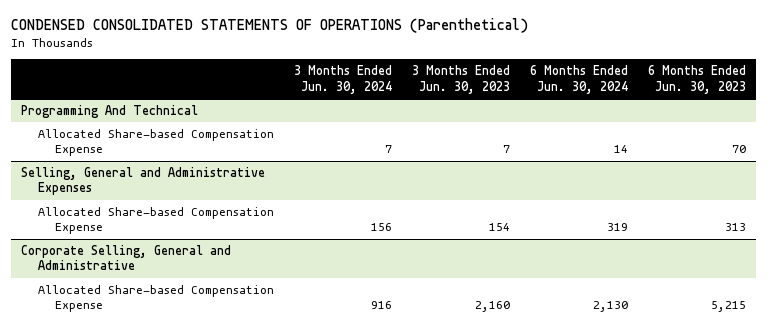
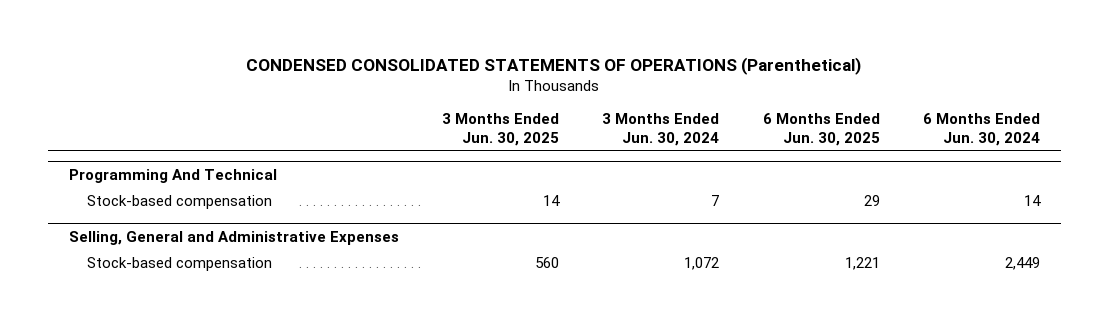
- | 3 Months Ended Jun. 30, 2024 | 3 Months Ended Jun. 30, 2023 | 6 Months Ended Jun. 30, 2024 | 6 Months Ended Jun. 30, 2023
+ | 3 Months Ended Jun. 30, 2025 | 3 Months Ended Jun. 30, 2024 | 6 Months Ended Jun. 30, 2025 | 6 Months Ended Jun. 30, 2024
@ Programming And Technical
- Allocated Share-based Compensation Expense | 7 | 7 | 14 | 70
+ Stock-based compensation | 14 | 7 | 29 | 14
@ Selling, General and Administrative Expenses
- Allocated Share-based Compensation Expense | 156 | 154 | 319 | 313
- Corporate Selling, General and Administrative
- Allocated Share-based Compensation Expense | 916 | 2,160 | 2,130 | 5,215
@ Selling, General and Administrative Expenses
+ Stock-based compensation | 560 | 1,072 | 1,221 | 2,449

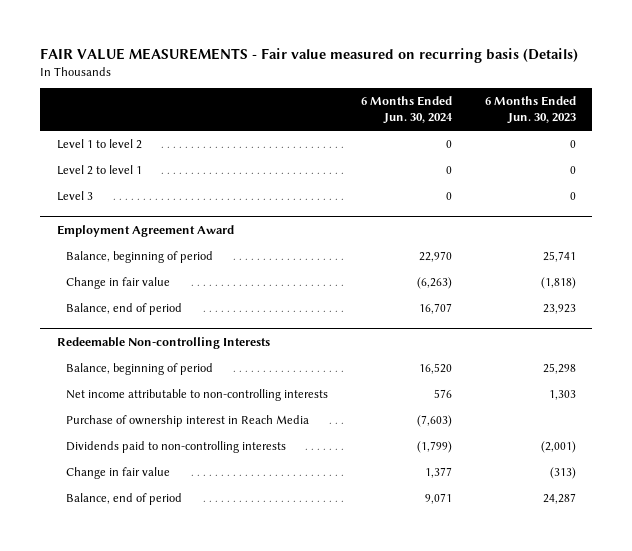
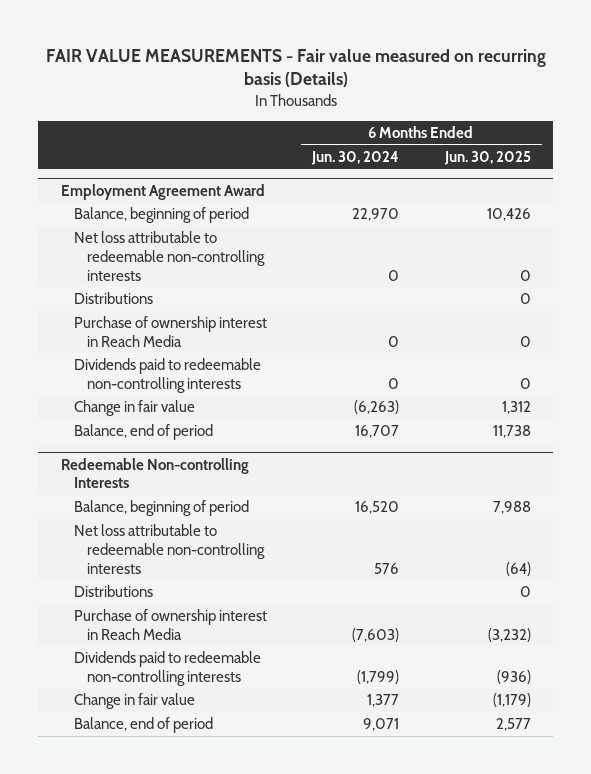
- | 6 Months Ended Jun. 30, 2024 | 6 Months Ended Jun. 30, 2023
+ | 6 Months Ended Jun. 30, 2024 | 6 Months Ended Jun. 30, 2025
- Level 1 to level 2 | 0 | 0
- Level 2 to level 1 | 0 | 0
- Level 3 | 0 | 0
@ Employment Agreement Award
+ Net loss attributable to redeemable non-controlling interests | 0 | 0
+ Distributions | | 0
+ Purchase of ownership interest in Reach Media | 0 | 0
+ Dividends paid to redeemable non-controlling interests | 0 | 0
@ Redeemable Non-controlling Interests
- Net income attributable to non-controlling interests | 576 | 1,303
+ Net loss attributable to redeemable non-controlling interests | 576 | (64)
+ Distributions | | 0
- Dividends paid to non-controlling interests | (1,799) | (2,001)
+ Dividends paid to redeemable non-controlling interests | (1,799) | (936)

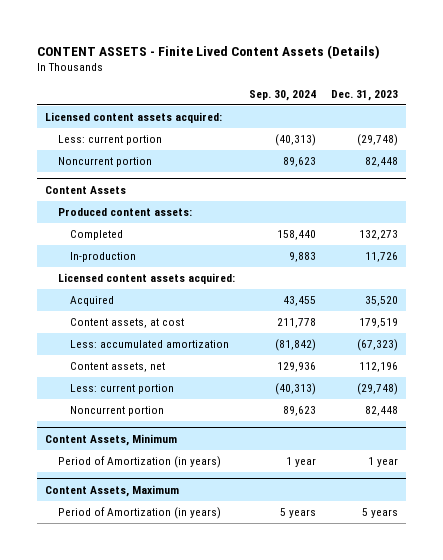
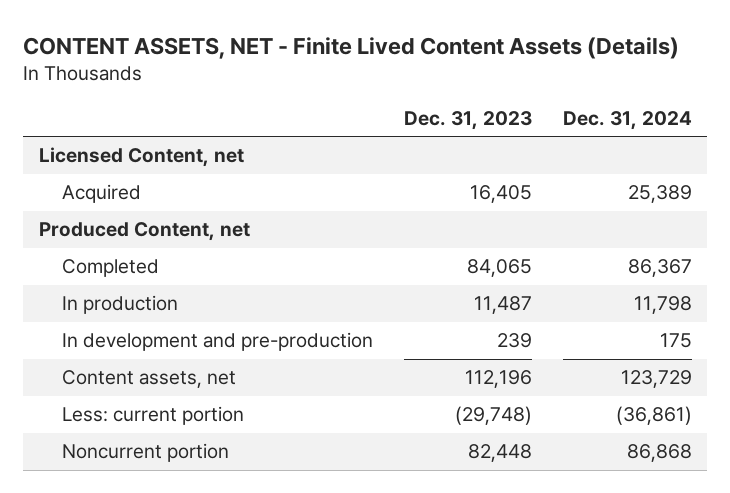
- CONTENT ASSETS - Finite Lived Content Assets (Details)
+ CONTENT ASSETS, NET - Finite Lived Content Assets (Details)
- | Sep. 30, 2024 | Dec. 31, 2023
+ | Dec. 31, 2023 | Dec. 31, 2024
- Licensed content assets acquired:
- Less: current portion | (40,313) | (29,748)
- Noncurrent portion | 89,623 | 82,448
- Content Assets
- Produced content assets:
- Completed | 158,440 | 132,273
- In-production | 9,883 | 11,726
- Licensed content assets acquired:
- Acquired | 43,455 | 35,520
- Content assets, at cost | 211,778 | 179,519
- Less: accumulated amortization | (81,842) | (67,323)
+ Licensed Content, net
+ Acquired | 16,405 | 25,389
+ Produced Content, net
+ Completed | 84,065 | 86,367
+ In production | 11,487 | 11,798
+ In development and pre-production | 239 | 175
- Content Assets, Minimum
- Period of Amortization (in years) | 1 year | 1 year
- Content Assets, Maximum
- Period of Amortization (in years) | 5 years | 5 years

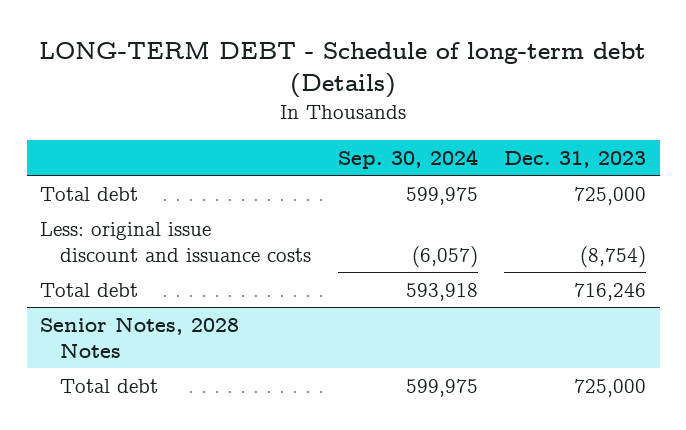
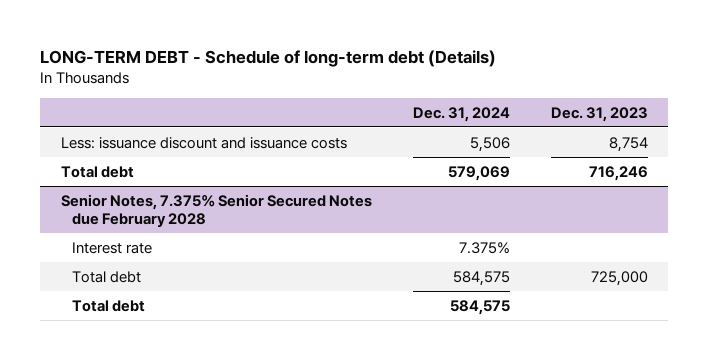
- | Sep. 30, 2024 | Dec. 31, 2023
+ | Dec. 31, 2024 | Dec. 31, 2023
- Total debt | 599,975 | 725,000
- Less: original issue discount and issuance costs | (6,057) | (8,754)
+ Less: issuance discount and issuance costs | 5,506 | 8,754
- Senior Notes, 2028 Notes
+ Senior Notes, 7.375% Senior Secured Notes due February 2028
+ Interest rate | 7.375% |
+ Total debt | 584,575 |

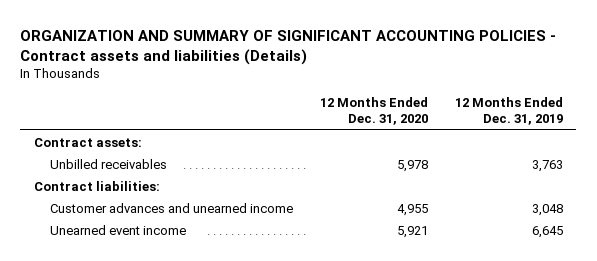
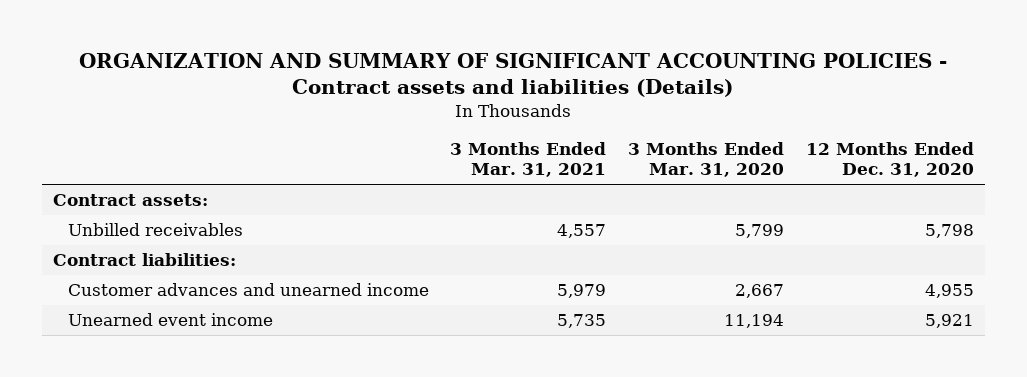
- | 12 Months Ended Dec. 31, 2020 | 12 Months Ended Dec. 31, 2019
+ | 3 Months Ended Mar. 31, 2021 | 3 Months Ended Mar. 31, 2020 | 12 Months Ended Dec. 31, 2020
- Unbilled receivables | 5,978 | 3,763
+ Unbilled receivables | 4,557 | 5,799 | 5,798

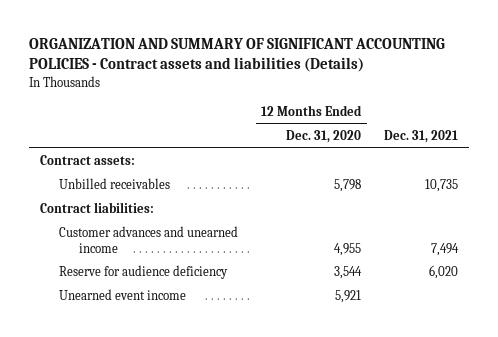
- | 3 Months Ended Mar. 31, 2021 | 3 Months Ended Mar. 31, 2020 | 12 Months Ended Dec. 31, 2020
+ | 12 Months Ended Dec. 31, 2020 | Dec. 31, 2021
+ Reserve for audience deficiency | 3,544 | 6,020

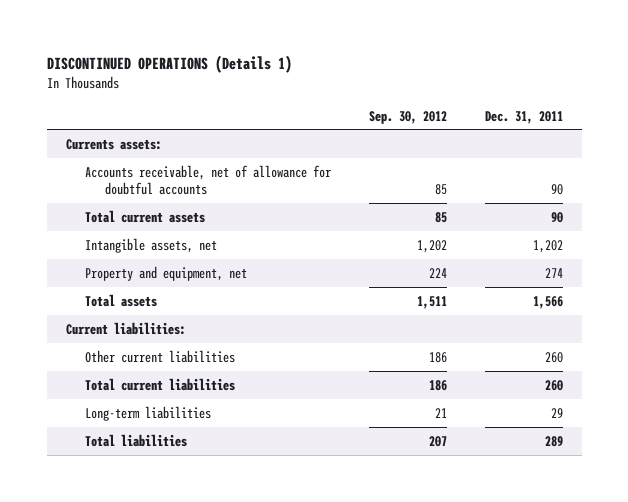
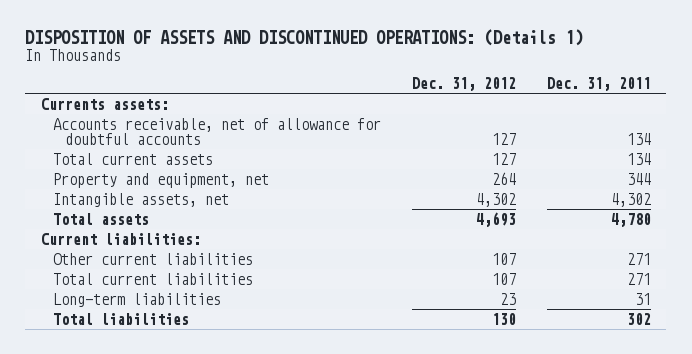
- DISCONTINUED OPERATIONS (Details 1)
+ DISPOSITION OF ASSETS AND DISCONTINUED OPERATIONS: (Details 1)
- | Sep. 30, 2012 | Dec. 31, 2011
+ | Dec. 31, 2012 | Dec. 31, 2011
- Accounts receivable, net of allowance for doubtful accounts | 85 | 90
- Total current assets | 85 | 90
- Intangible assets, net | 1,202 | 1,202
- Property and equipment, net | 224 | 274
- Total assets | 1,511 | 1,566
+ Accounts receivable, net of allowance for doubtful accounts | 127 | 134
+ Total current assets | 127 | 134
+ Property and equipment, net | 264 | 344
+ Intangible assets, net | 4,302 | 4,302
+ Total assets | 4,693 | 4,780
- Other current liabilities | 186 | 260
- Total current liabilities | 186 | 260
- Long-term liabilities | 21 | 29
- Total liabilities | 207 | 289
+ Other current liabilities | 107 | 271
+ Total current liabilities | 107 | 271
+ Long-term liabilities | 23 | 31
+ Total liabilities | 130 | 302

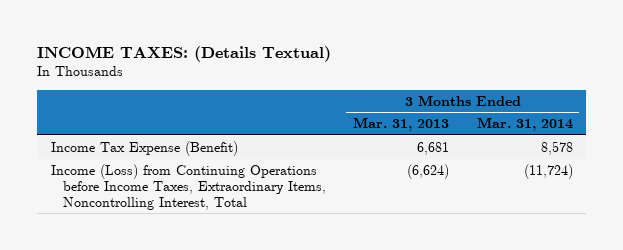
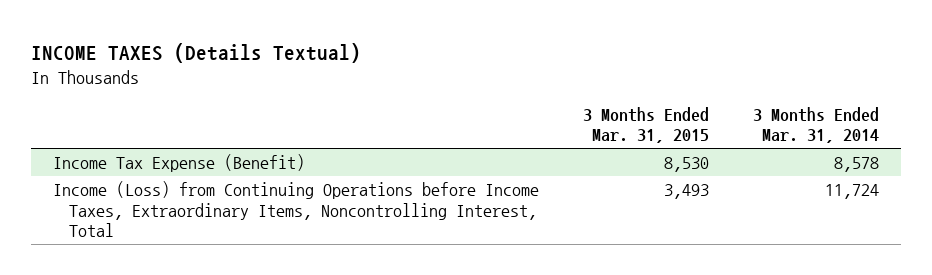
- INCOME TAXES: (Details Textual)
+ INCOME TAXES (Details Textual)
- | 3 Months Ended Mar. 31, 2013 | 3 Months Ended Mar. 31, 2014
+ | 3 Months Ended Mar. 31, 2015 | 3 Months Ended Mar. 31, 2014
- Income (Loss) from Continuing Operations before Income Taxes, Extraordinary Items, Noncontrolling Interest, Total | (6,624) | (11,724)
+ Income (Loss) from Continuing Operations before Income Taxes, Extraordinary Items, Noncontrolling Interest, Total | 3,493 | 11,724

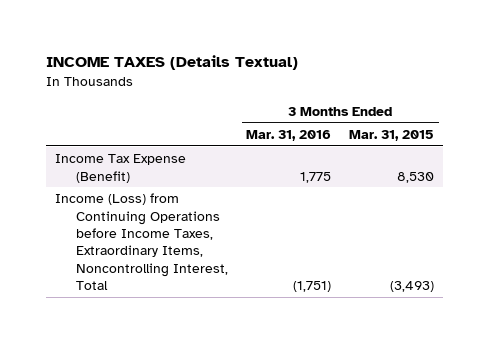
- | 3 Months Ended Mar. 31, 2015 | 3 Months Ended Mar. 31, 2014
+ | 3 Months Ended Mar. 31, 2016 | 3 Months Ended Mar. 31, 2015
- Income (Loss) from Continuing Operations before Income Taxes, Extraordinary Items, Noncontrolling Interest, Total | 3,493 | 11,724
+ Income (Loss) from Continuing Operations before Income Taxes, Extraordinary Items, Noncontrolling Interest, Total | (1,751) | (3,493)

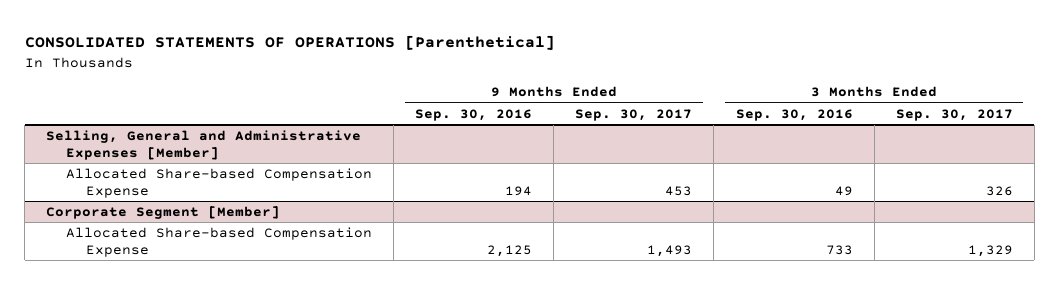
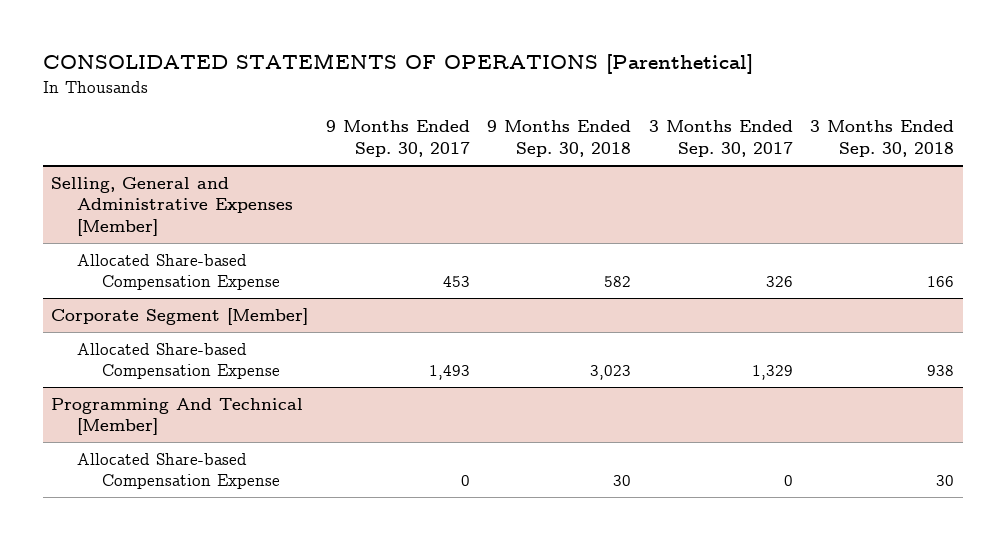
- | 9 Months Ended Sep. 30, 2016 | 9 Months Ended Sep. 30, 2017 | 3 Months Ended Sep. 30, 2016 | 3 Months Ended Sep. 30, 2017
+ | 9 Months Ended Sep. 30, 2017 | 9 Months Ended Sep. 30, 2018 | 3 Months Ended Sep. 30, 2017 | 3 Months Ended Sep. 30, 2018
+ Programming And Technical [Member]
+ Allocated Share-based Compensation Expense | 0 | 30 | 0 | 30

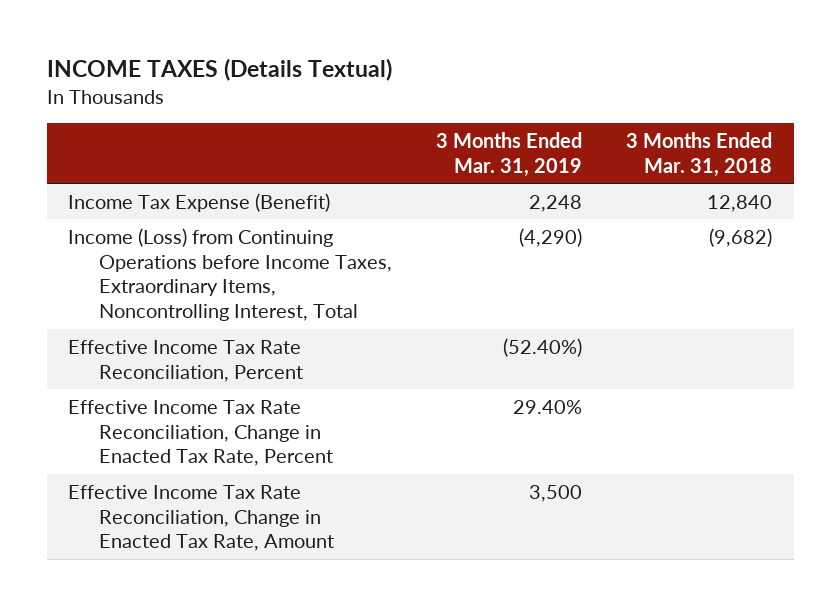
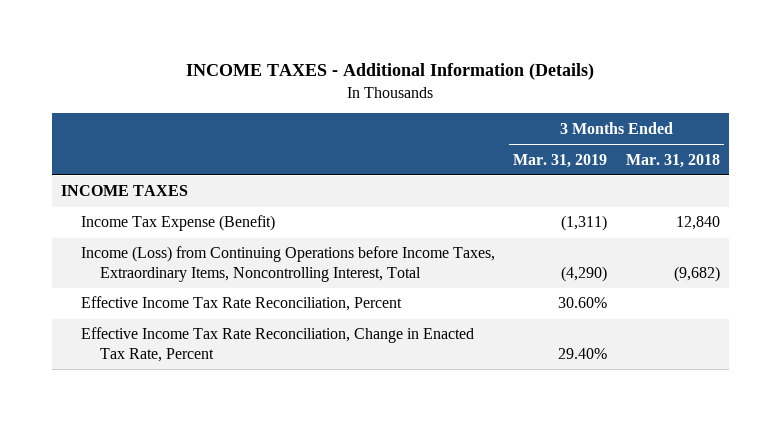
- INCOME TAXES (Details Textual)
+ INCOME TAXES - Additional Information (Details)
- Income Tax Expense (Benefit) | 2,248 | 12,840
+ INCOME TAXES
+ Income Tax Expense (Benefit) | (1,311) | 12,840
- Effective Income Tax Rate Reconciliation, Percent | (52.40%) |
+ Effective Income Tax Rate Reconciliation, Percent | 30.60% |
- Effective Income Tax Rate Reconciliation, Change in Enacted Tax Rate, Amount | 3,500 |

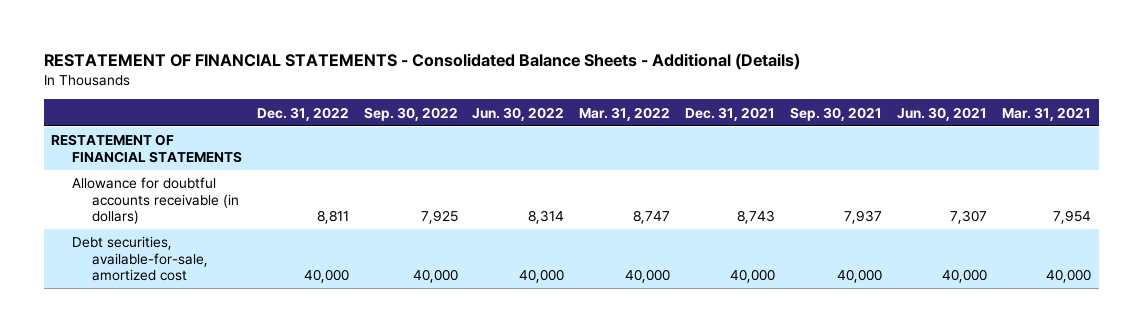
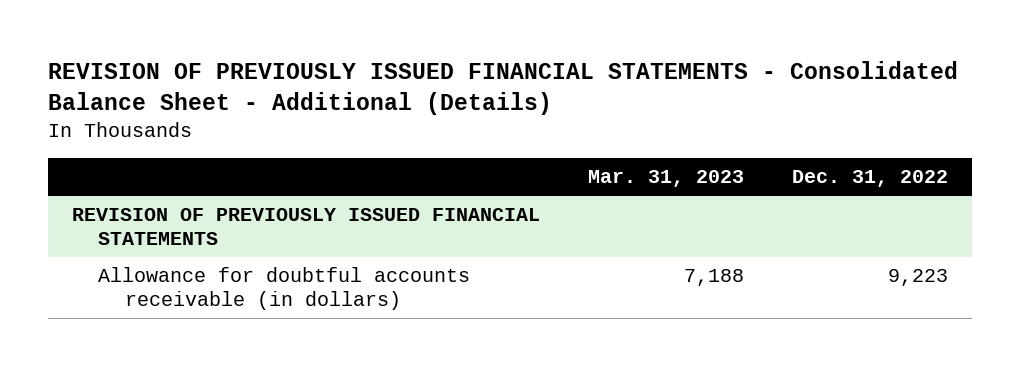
- RESTATEMENT OF FINANCIAL STATEMENTS - Consolidated Balance Sheets - Additional (Details)
+ REVISION OF PREVIOUSLY ISSUED FINANCIAL STATEMENTS - Consolidated Balance Sheet - Additional (Details)
- | Dec. 31, 2022 | Sep. 30, 2022 | Jun. 30, 2022 | Mar. 31, 2022 | Dec. 31, 2021 | Sep. 30, 2021 | Jun. 30, 2021 | Mar. 31, 2021
+ | Mar. 31, 2023 | Dec. 31, 2022
- RESTATEMENT OF FINANCIAL STATEMENTS
- Allowance for doubtful accounts receivable (in dollars) | 8,811 | 7,925 | 8,314 | 8,747 | 8,743 | 7,937 | 7,307 | 7,954
- Debt securities, available-for-sale, amortized cost | 40,000 | 40,000 | 40,000 | 40,000 | 40,000 | 40,000 | 40,000 | 40,000
+ REVISION OF PREVIOUSLY ISSUED FINANCIAL STATEMENTS
+ Allowance for doubtful accounts receivable (in dollars) | 7,188 | 9,223

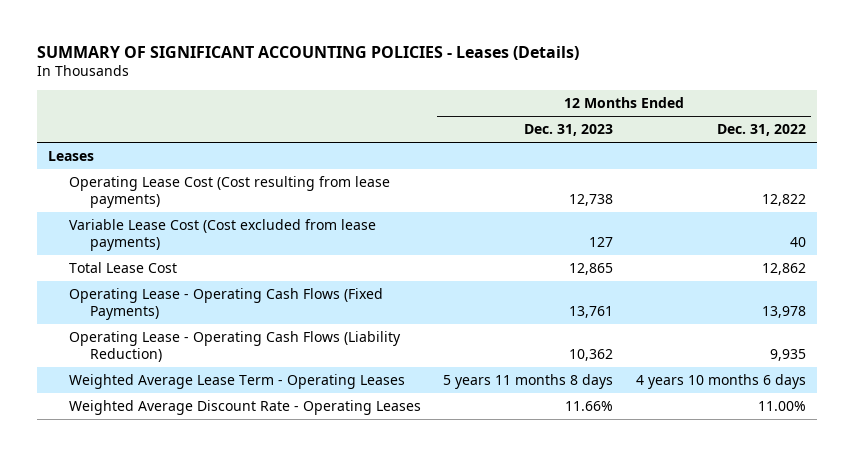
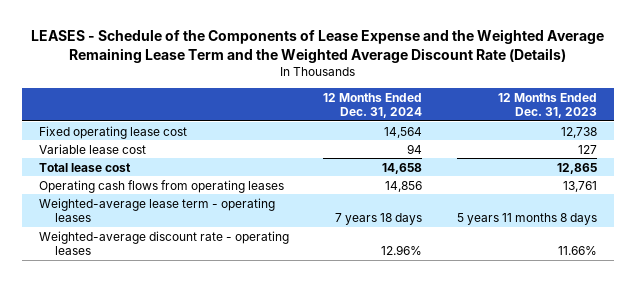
- SUMMARY OF SIGNIFICANT ACCOUNTING POLICIES - Leases (Details)
+ LEASES - Schedule of the Components of Lease Expense and the Weighted Average Remaining Lease Term and the Weighted Average Discount Rate (Details)
- | 12 Months Ended Dec. 31, 2023 | 12 Months Ended Dec. 31, 2022
+ | 12 Months Ended Dec. 31, 2024 | 12 Months Ended Dec. 31, 2023
- Leases
- Operating Lease Cost (Cost resulting from lease payments) | 12,738 | 12,822
- Variable Lease Cost (Cost excluded from lease payments) | 127 | 40
- Total Lease Cost | 12,865 | 12,862
- Operating Lease - Operating Cash Flows (Fixed Payments) | 13,761 | 13,978
- Operating Lease - Operating Cash Flows (Liability Reduction) | 10,362 | 9,935
- Weighted Average Lease Term - Operating Leases | 5 years 11 months 8 days | 4 years 10 months 6 days
- Weighted Average Discount Rate - Operating Leases | 11.66% | 11.00%
+ Fixed operating lease cost | 14,564 | 12,738
+ Variable lease cost | 94 | 127
+ Total lease cost | 14,658 | 12,865
+ Operating cash flows from operating leases | 14,856 | 13,761
+ Weighted-average lease term - operating leases | 7 years 18 days | 5 years 11 months 8 days
+ Weighted-average discount rate - operating leases | 12.96% | 11.66%

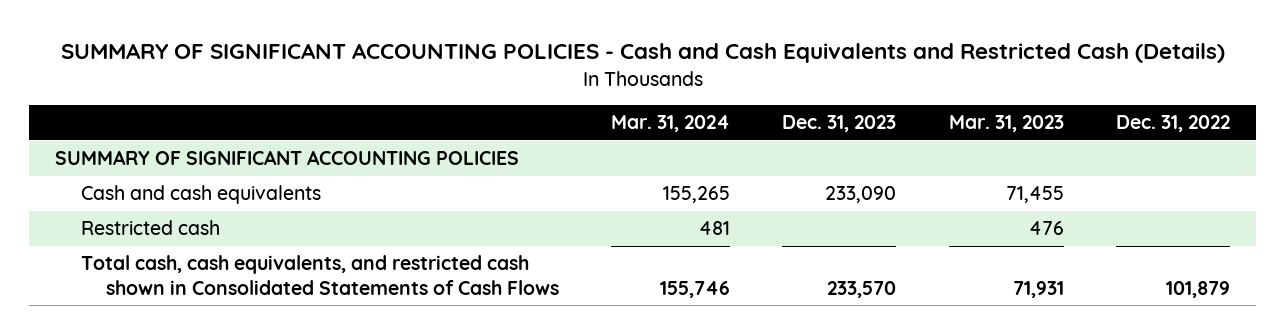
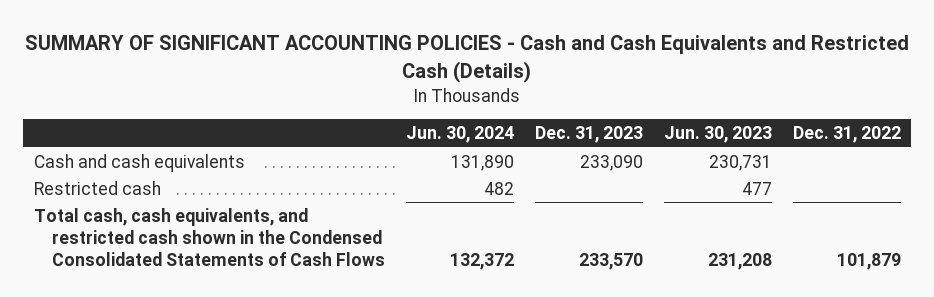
- | Mar. 31, 2024 | Dec. 31, 2023 | Mar. 31, 2023 | Dec. 31, 2022
+ | Jun. 30, 2024 | Dec. 31, 2023 | Jun. 30, 2023 | Dec. 31, 2022
- SUMMARY OF SIGNIFICANT ACCOUNTING POLICIES
- Total cash, cash equivalents, and restricted cash shown in Consolidated Statements of Cash Flows | 155,746 | 233,570 | 71,931 | 101,879
+ Total cash, cash equivalents, and restricted cash shown in the Condensed Consolidated Statements of Cash Flows | 132,372 | 233,570 | 231,208 | 101,879

